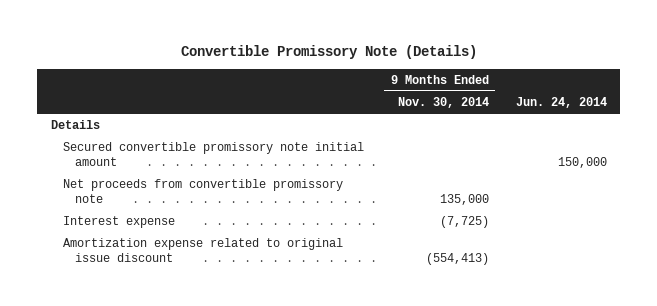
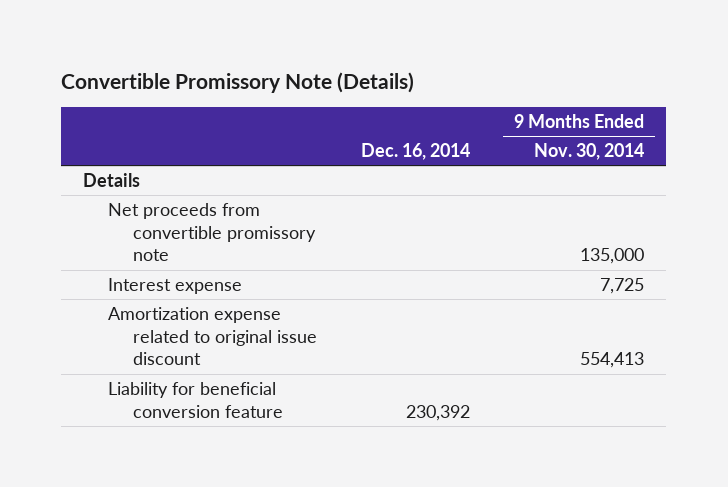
- | 9 Months Ended Nov. 30, 2014 | Jun. 24, 2014
+ | Dec. 16, 2014 | 9 Months Ended Nov. 30, 2014
- Secured convertible promissory note initial amount | | 150,000
- Interest expense | (7,725) |
- Amortization expense related to original issue discount | (554,413) |
+ Interest expense | | 7,725
+ Amortization expense related to original issue discount | | 554,413
+ Liability for beneficial conversion feature | 230,392 |

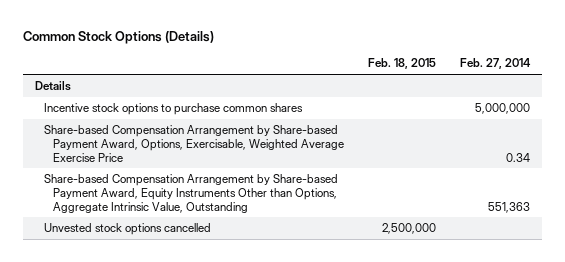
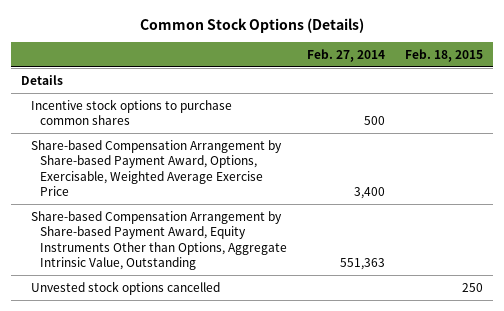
- | Feb. 18, 2015 | Feb. 27, 2014
+ | Feb. 27, 2014 | Feb. 18, 2015
- Incentive stock options to purchase common shares | | 5,000,000
- Share-based Compensation Arrangement by Share-based Payment Award, Options, Exercisable, Weighted Average Exercise Price | | 0.34
+ Incentive stock options to purchase common shares | 500 |
+ Share-based Compensation Arrangement by Share-based Payment Award, Options, Exercisable, Weighted Average Exercise Price | 3,400 |
- Unvested stock options cancelled | 2,500,000 |
+ Unvested stock options cancelled | | 250

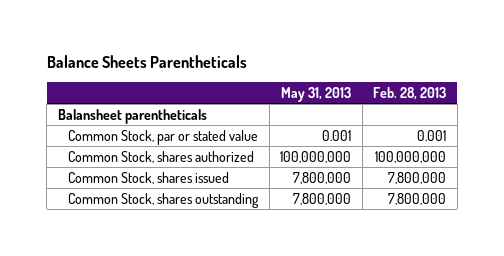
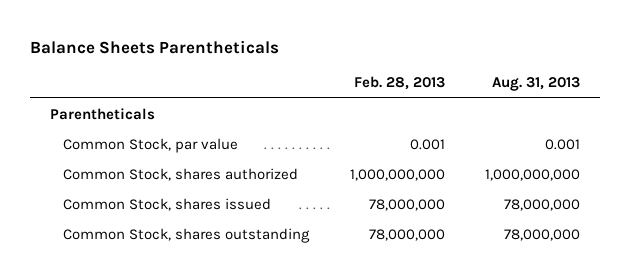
- | May 31, 2013 | Feb. 28, 2013
+ | Feb. 28, 2013 | Aug. 31, 2013
- Balansheet parentheticals
- Common Stock, par or stated value | 0.001 | 0.001
- Common Stock, shares authorized | 100,000,000 | 100,000,000
- Common Stock, shares issued | 7,800,000 | 7,800,000
- Common Stock, shares outstanding | 7,800,000 | 7,800,000
+ Parentheticals
+ Common Stock, par value | 0.001 | 0.001
+ Common Stock, shares authorized | 1,000,000,000 | 1,000,000,000
+ Common Stock, shares issued | 78,000,000 | 78,000,000
+ Common Stock, shares outstanding | 78,000,000 | 78,000,000

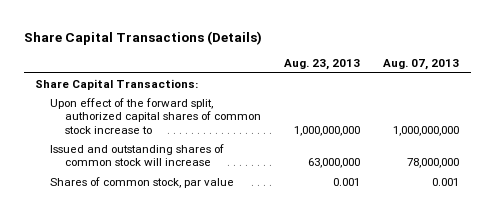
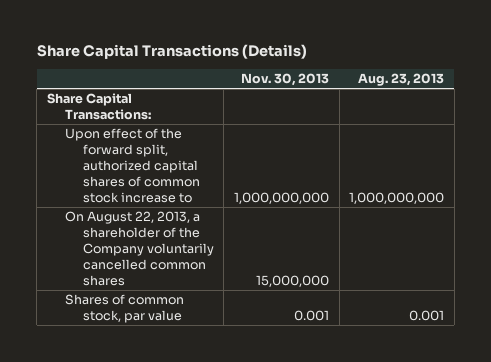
- | Aug. 23, 2013 | Aug. 07, 2013
+ | Nov. 30, 2013 | Aug. 23, 2013
- Issued and outstanding shares of common stock will increase | 63,000,000 | 78,000,000
+ On August 22, 2013, a shareholder of the Company voluntarily cancelled common shares | 15,000,000 |

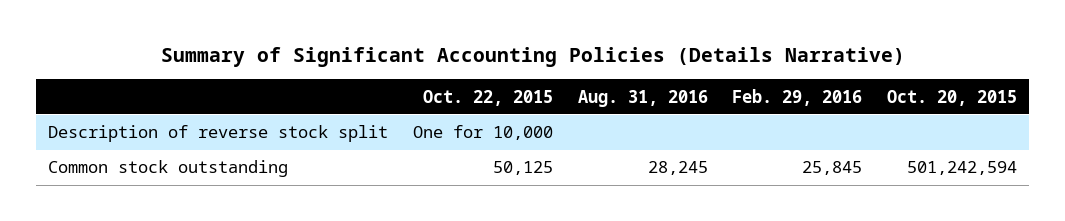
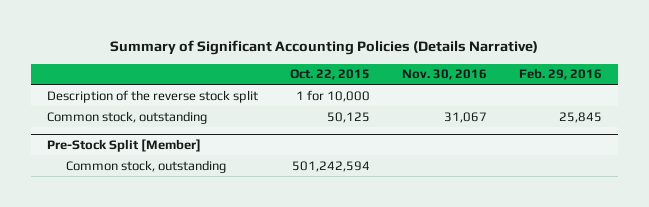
- | Oct. 22, 2015 | Aug. 31, 2016 | Feb. 29, 2016 | Oct. 20, 2015
+ | Oct. 22, 2015 | Nov. 30, 2016 | Feb. 29, 2016
- Description of reverse stock split | One for 10,000 | | |
- Common stock outstanding | 50,125 | 28,245 | 25,845 | 501,242,594
+ Description of the reverse stock split | 1 for 10,000 | |
+ Common stock, outstanding | 50,125 | 31,067 | 25,845
+ Pre-Stock Split [Member]
+ Common stock, outstanding | 501,242,594 | |

